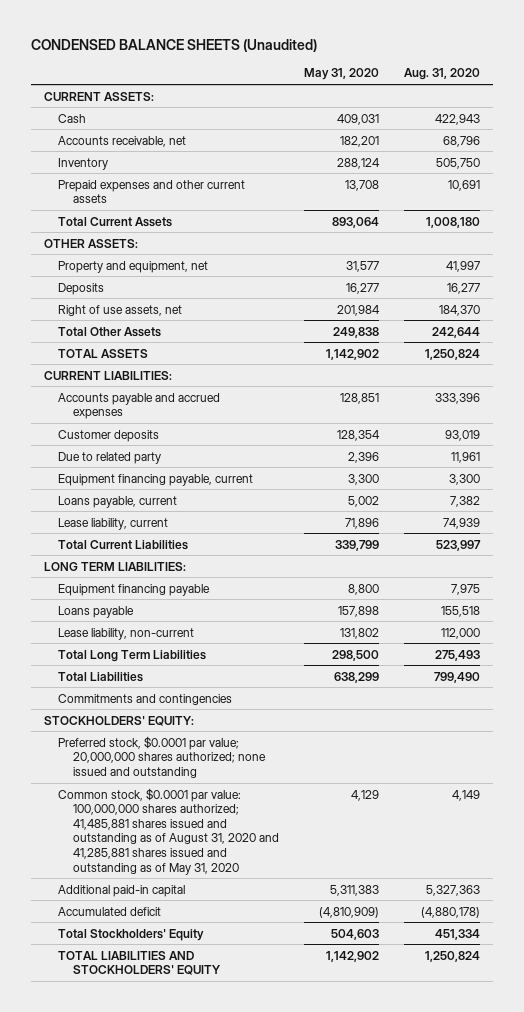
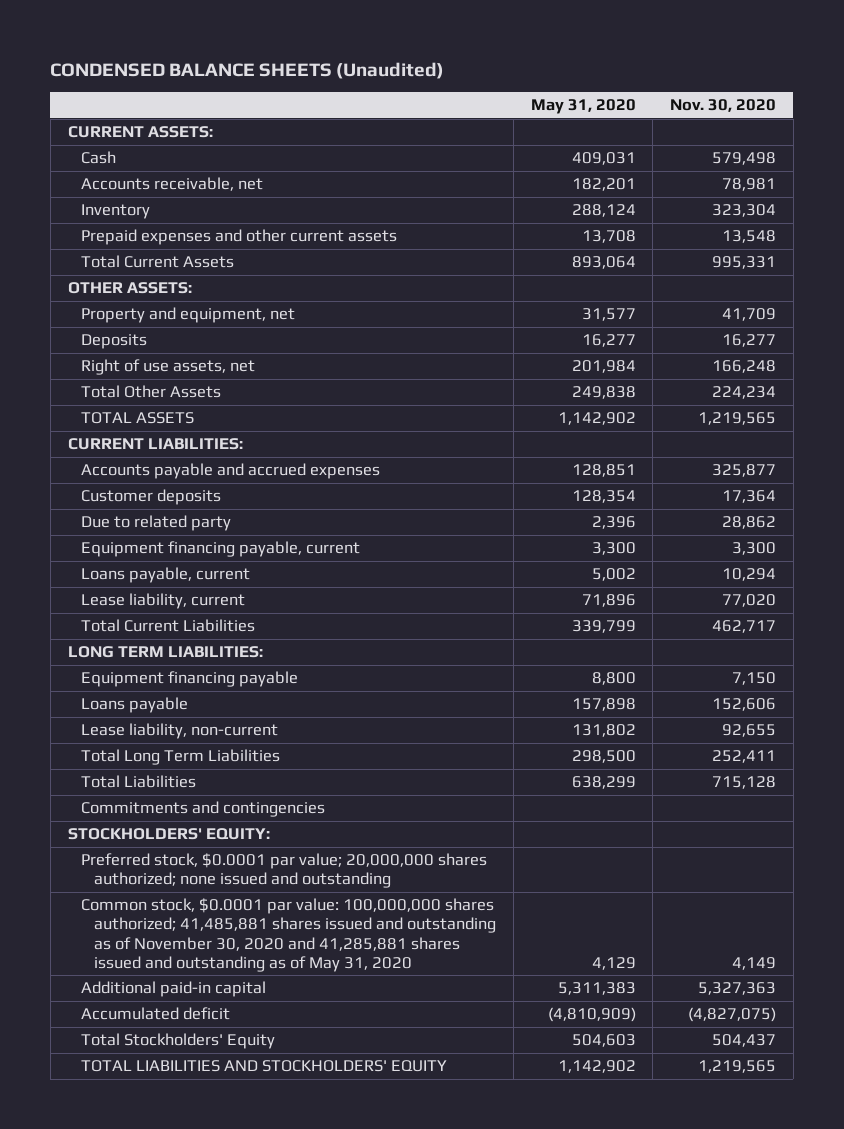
- | May 31, 2020 | Aug. 31, 2020
+ | May 31, 2020 | Nov. 30, 2020
- Common stock, $0.0001 par value: 100,000,000 shares authorized; 41,485,881 shares issued and outstanding as of August 31, 2020 and 41,285,881 shares issued and outstanding as of May 31, 2020 | 4,129 | 4,149
+ Common stock, $0.0001 par value: 100,000,000 shares authorized; 41,485,881 shares issued and outstanding as of November 30, 2020 and 41,285,881 shares issued and outstanding as of May 31, 2020 | 4,129 | 4,149

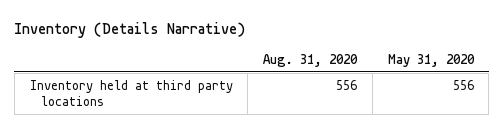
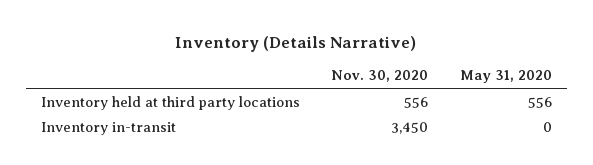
- | Aug. 31, 2020 | May 31, 2020
+ | Nov. 30, 2020 | May 31, 2020
+ Inventory in-transit | 3,450 | 0

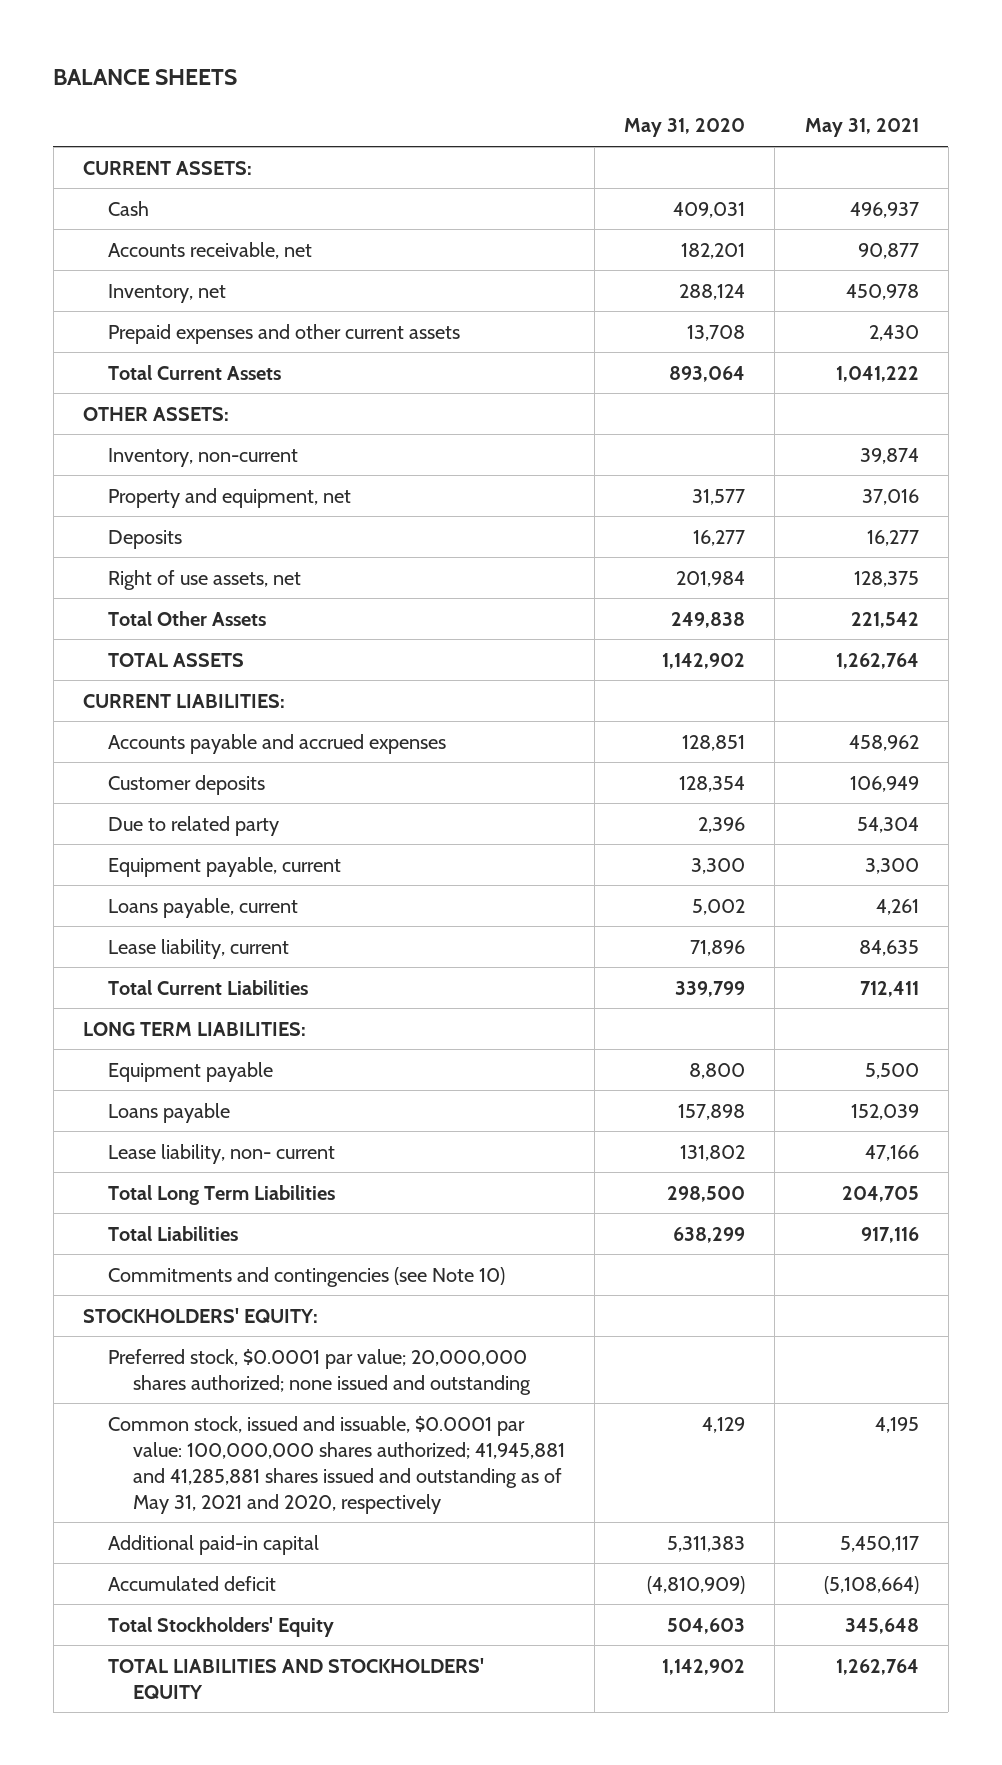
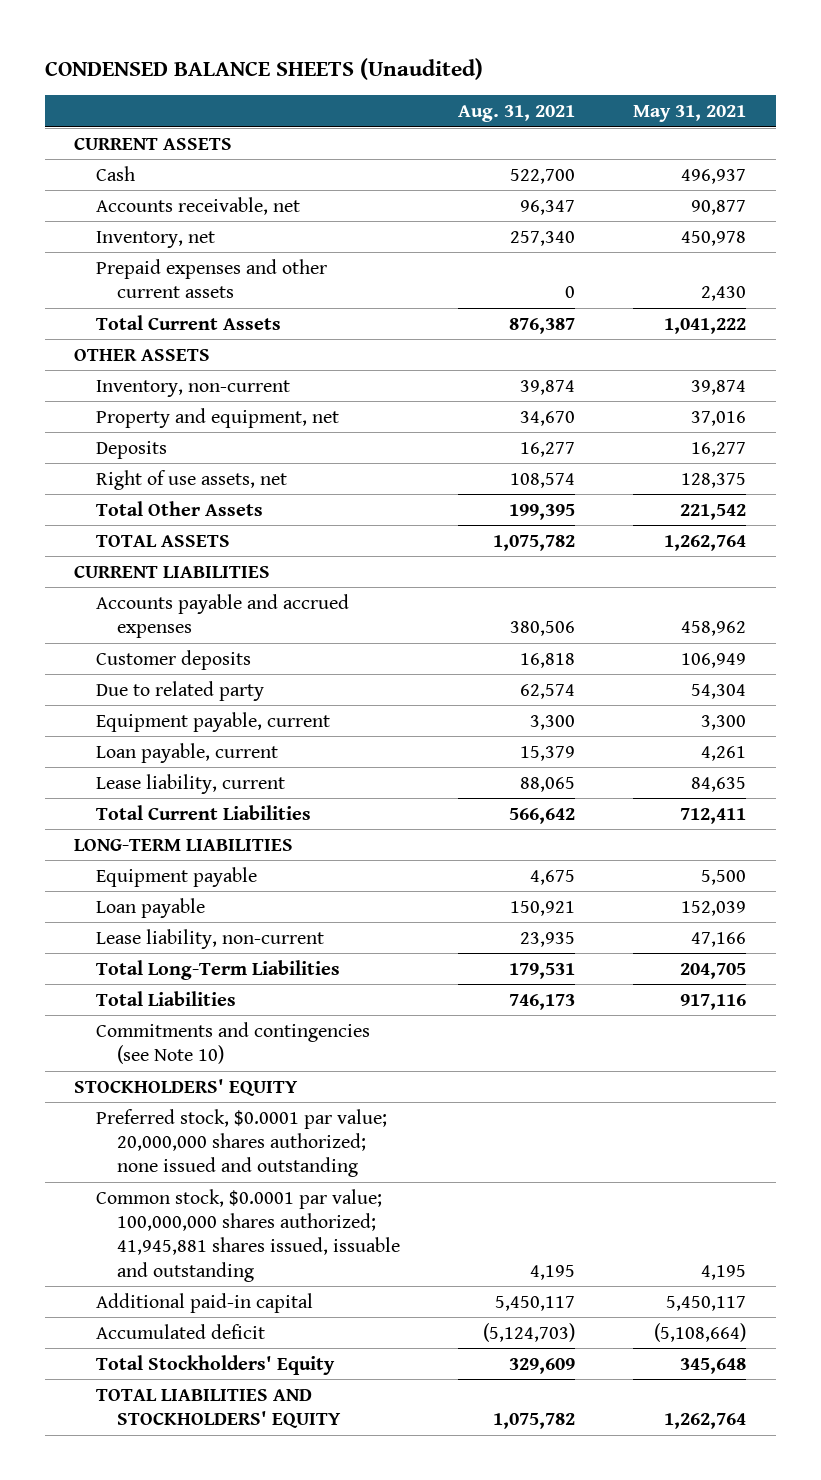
- BALANCE SHEETS
+ CONDENSED BALANCE SHEETS (Unaudited)
- | May 31, 2020 | May 31, 2021
+ | Aug. 31, 2021 | May 31, 2021
- CURRENT ASSETS:
+ CURRENT ASSETS
- OTHER ASSETS:
+ OTHER ASSETS
- CURRENT LIABILITIES:
+ CURRENT LIABILITIES
- Loans payable, current | 5,002 | 4,261
+ Loan payable, current | 15,379 | 4,261
- LONG TERM LIABILITIES:
+ LONG-TERM LIABILITIES
- Loans payable | 157,898 | 152,039
- Lease liability, non- current | 131,802 | 47,166
- Total Long Term Liabilities | 298,500 | 204,705
+ Loan payable | 150,921 | 152,039
+ Lease liability, non-current | 23,935 | 47,166
+ Total Long-Term Liabilities | 179,531 | 204,705
- STOCKHOLDERS' EQUITY:
+ STOCKHOLDERS' EQUITY
- Common stock, issued and issuable, $0.0001 par value: 100,000,000 shares authorized; 41,945,881 and 41,285,881 shares issued and outstanding as of May 31, 2021 and 2020, respectively | 4,129 | 4,195
+ Common stock, $0.0001 par value; 100,000,000 shares authorized; 41,945,881 shares issued, issuable and outstanding | 4,195 | 4,195

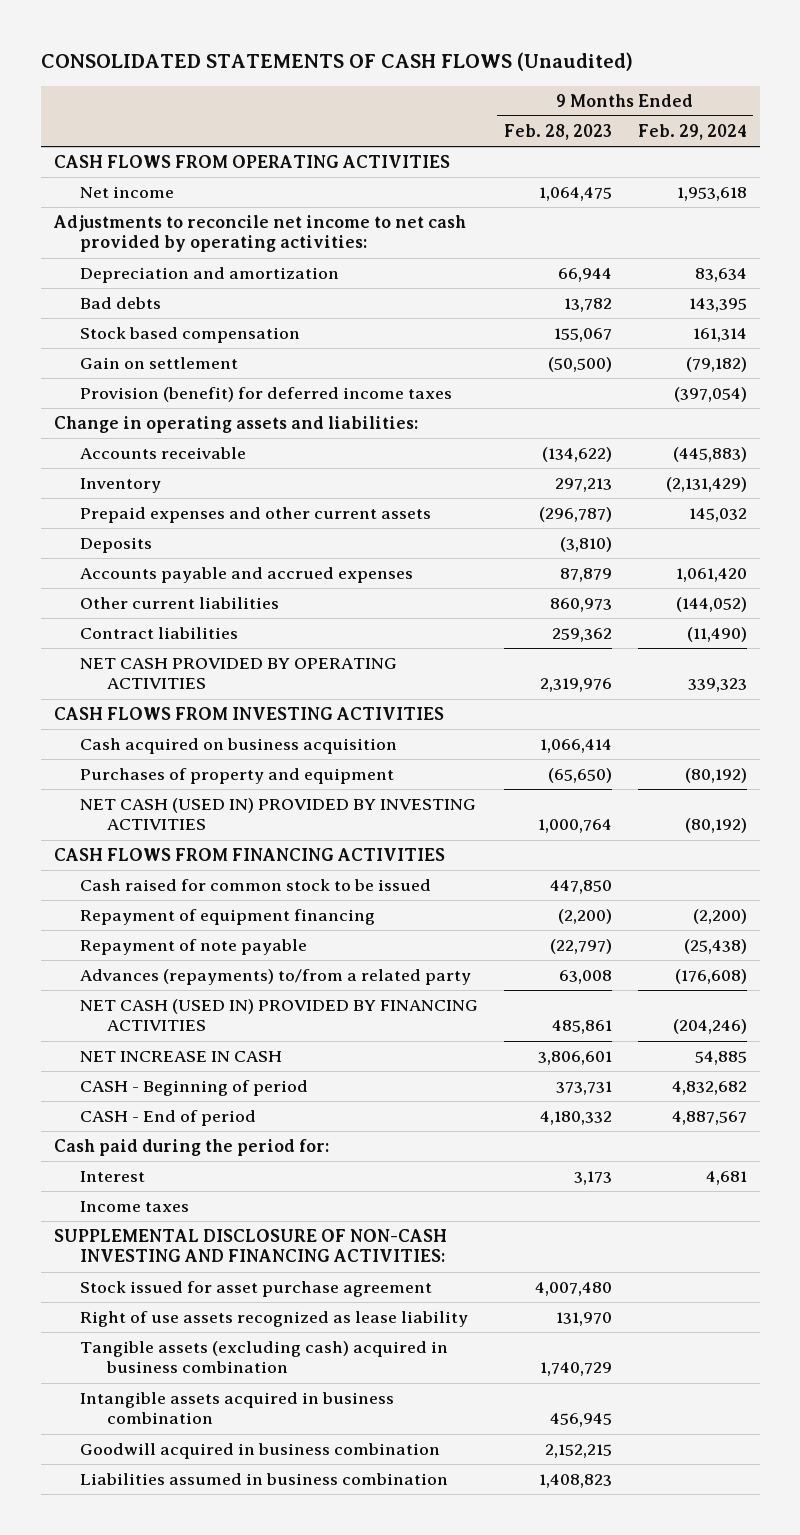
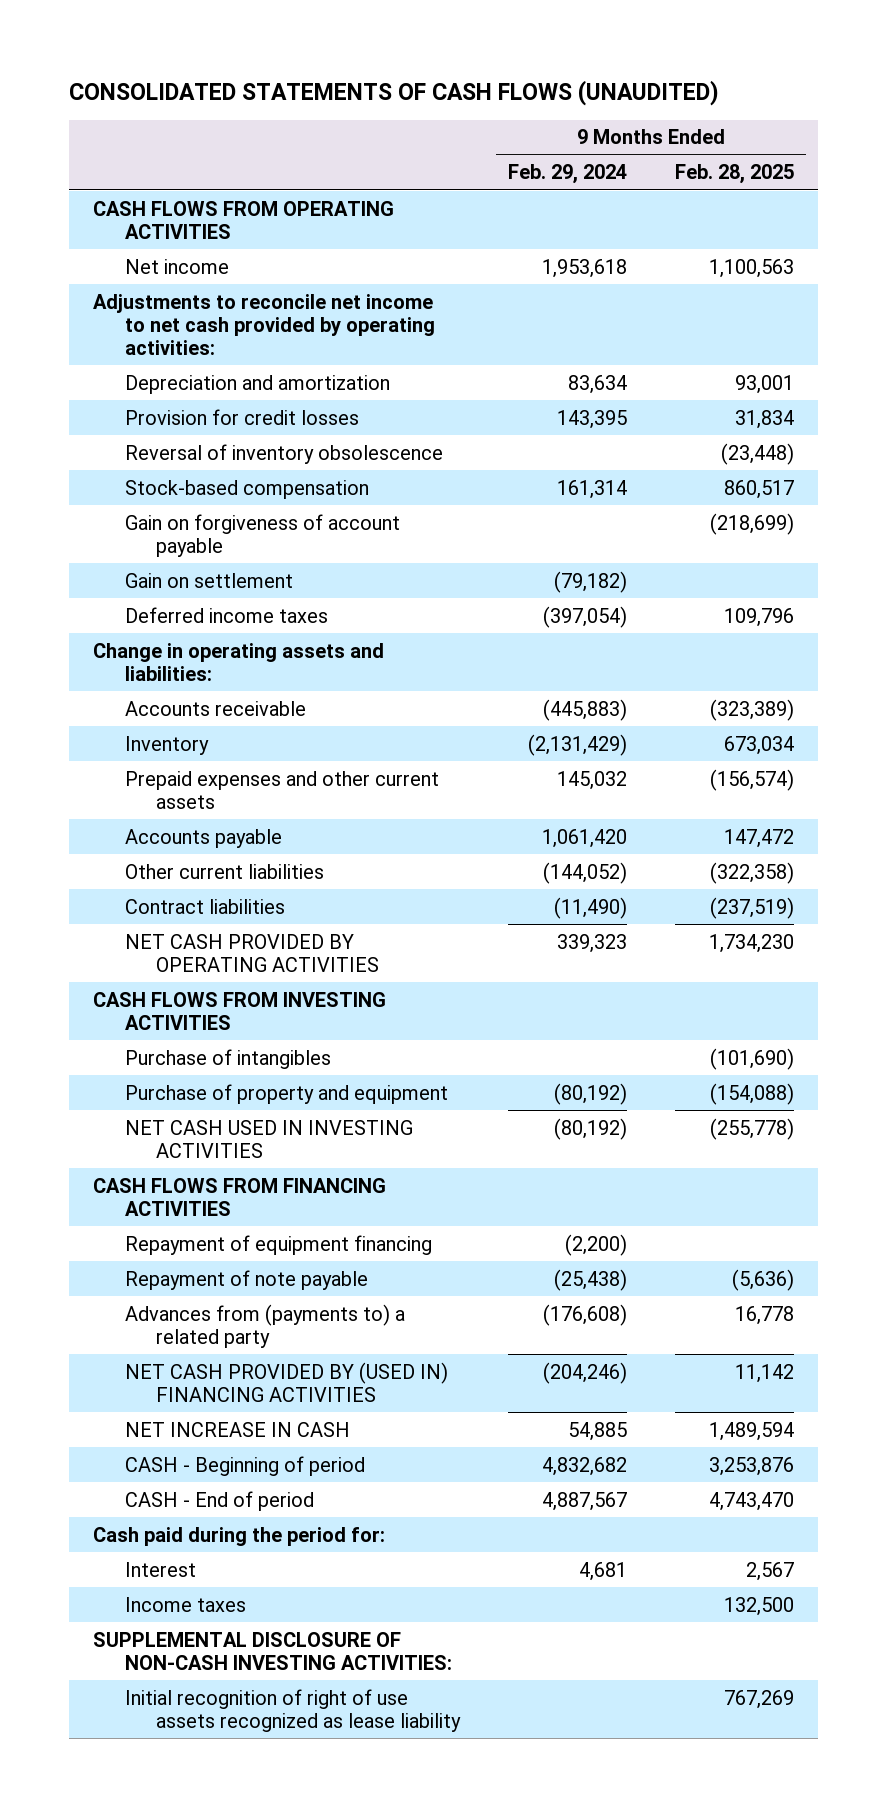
- CONSOLIDATED STATEMENTS OF CASH FLOWS (Unaudited)
+ CONSOLIDATED STATEMENTS OF CASH FLOWS (UNAUDITED)
- | 9 Months Ended Feb. 28, 2023 | 9 Months Ended Feb. 29, 2024
+ | 9 Months Ended Feb. 29, 2024 | 9 Months Ended Feb. 28, 2025
- Bad debts | 13,782 | 143,395
- Stock based compensation | 155,067 | 161,314
+ Provision for credit losses | 143,395 | 31,834
+ Reversal of inventory obsolescence | | (23,448)
+ Stock-based compensation | 161,314 | 860,517
+ Gain on forgiveness of account payable | | (218,699)
- Provision (benefit) for deferred income taxes | | (397,054)
+ Deferred income taxes | (397,054) | 109,796
- Deposits | (3,810) |
- Accounts payable and accrued expenses | 87,879 | 1,061,420
+ Accounts payable | 1,061,420 | 147,472
- Cash acquired on business acquisition | 1,066,414 |
- Purchases of property and equipment | (65,650) | (80,192)
- NET CASH (USED IN) PROVIDED BY INVESTING ACTIVITIES | 1,000,764 | (80,192)
+ Purchase of intangibles | | (101,690)
+ Purchase of property and equipment | (80,192) | (154,088)
+ NET CASH USED IN INVESTING ACTIVITIES | (80,192) | (255,778)
- Cash raised for common stock to be issued | 447,850 |
- Advances (repayments) to/from a related party | 63,008 | (176,608)
- NET CASH (USED IN) PROVIDED BY FINANCING ACTIVITIES | 485,861 | (204,246)
+ Advances from (payments to) a related party | (176,608) | 16,778
+ NET CASH PROVIDED BY (USED IN) FINANCING ACTIVITIES | (204,246) | 11,142
- SUPPLEMENTAL DISCLOSURE OF NON-CASH INVESTING AND FINANCING ACTIVITIES:
- Stock issued for asset purchase agreement | 4,007,480 |
- Right of use assets recognized as lease liability | 131,970 |
- Tangible assets (excluding cash) acquired in business combination | 1,740,729 |
- Intangible assets acquired in business combination | 456,945 |
- Goodwill acquired in business combination | 2,152,215 |
- Liabilities assumed in business combination | 1,408,823 |
+ SUPPLEMENTAL DISCLOSURE OF NON-CASH INVESTING ACTIVITIES:
+ Initial recognition of right of use assets recognized as lease liability | | 767,269

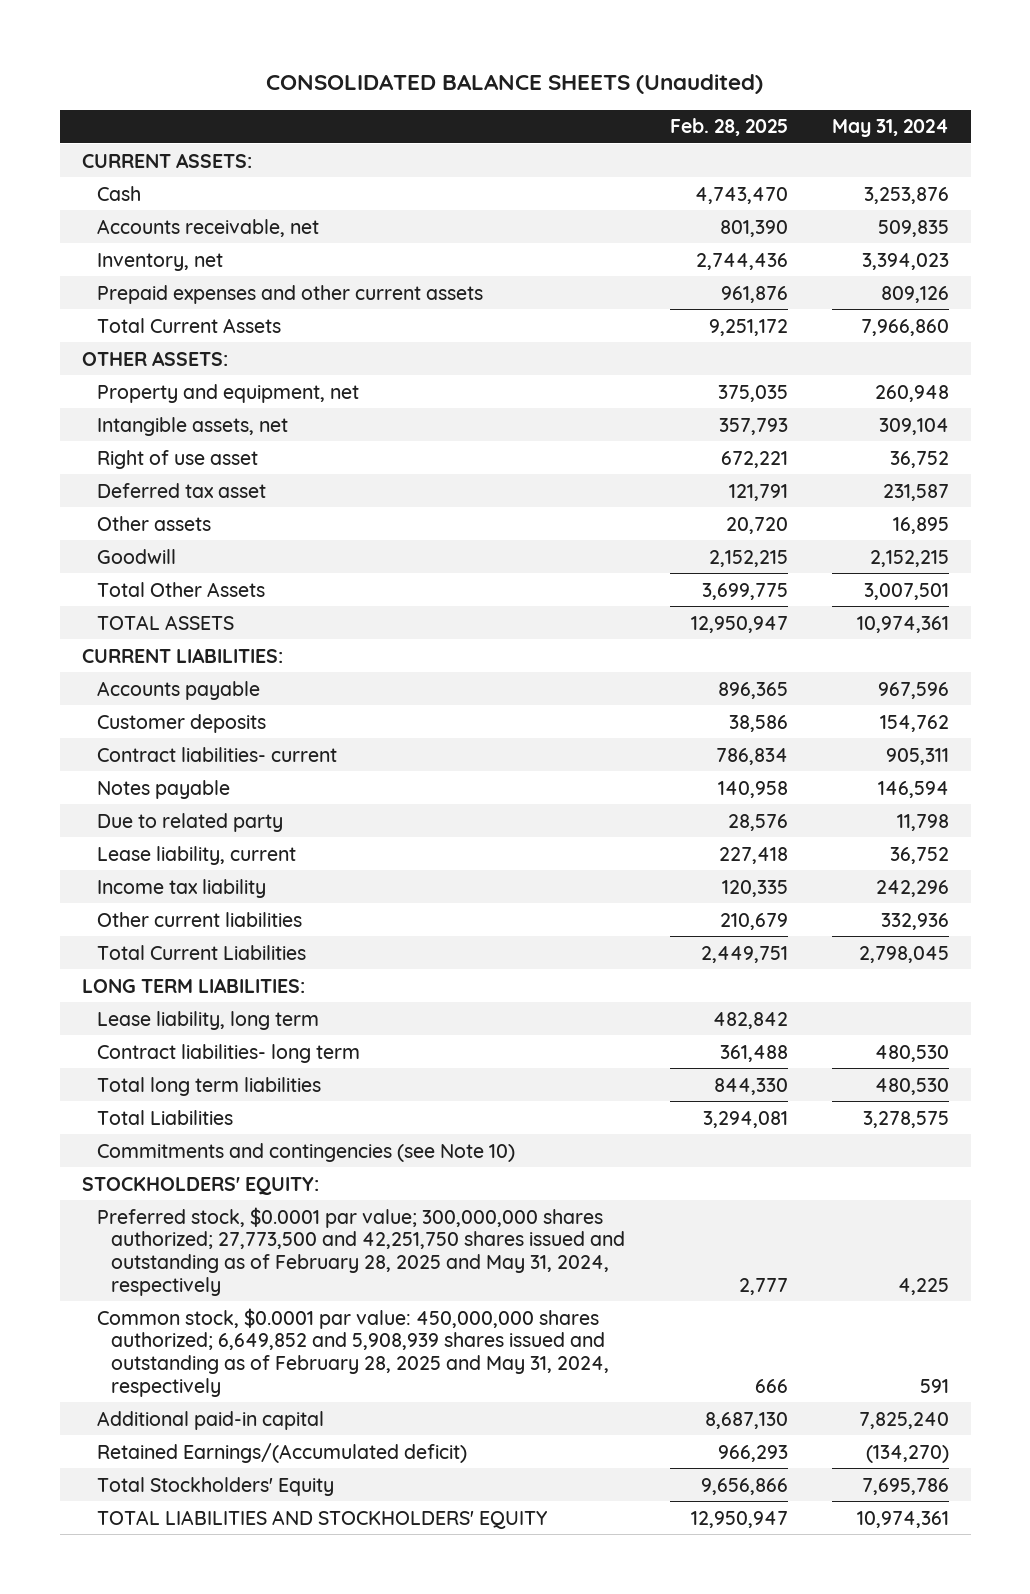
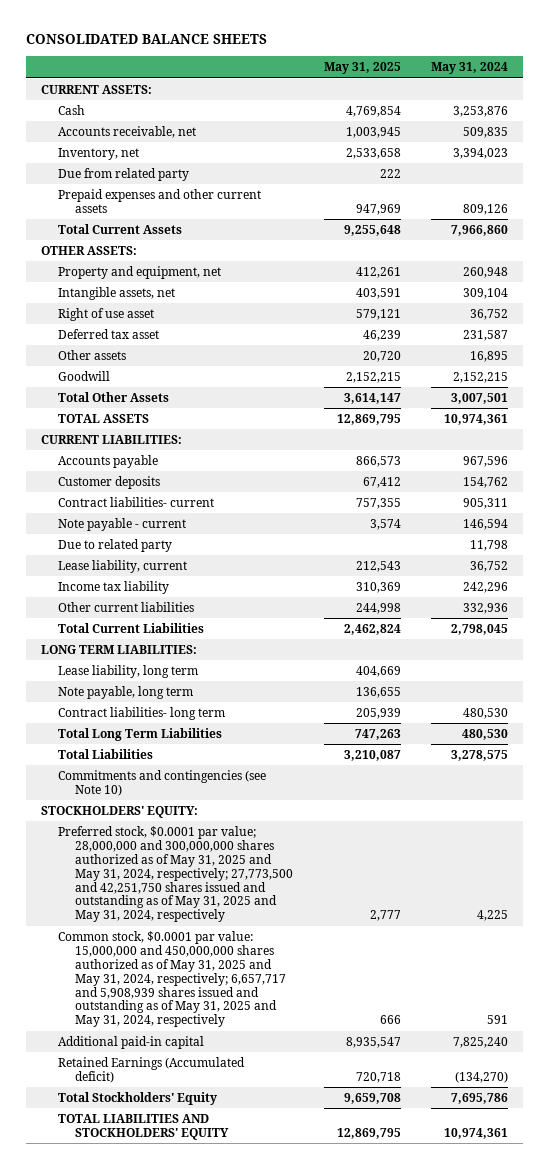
- CONSOLIDATED BALANCE SHEETS (Unaudited)
+ CONSOLIDATED BALANCE SHEETS
- | Feb. 28, 2025 | May 31, 2024
+ | May 31, 2025 | May 31, 2024
+ Due from related party | 222 |
- Notes payable | 140,958 | 146,594
+ Note payable - current | 3,574 | 146,594
+ Note payable, long term | 136,655 |
- Total long term liabilities | 844,330 | 480,530
+ Total Long Term Liabilities | 747,263 | 480,530
- Preferred stock, $0.0001 par value; 300,000,000 shares authorized; 27,773,500 and 42,251,750 shares issued and outstanding as of February 28, 2025 and May 31, 2024, respectively | 2,777 | 4,225
- Common stock, $0.0001 par value: 450,000,000 shares authorized; 6,649,852 and 5,908,939 shares issued and outstanding as of February 28, 2025 and May 31, 2024, respectively | 666 | 591
+ Preferred stock, $0.0001 par value; 28,000,000 and 300,000,000 shares authorized as of May 31, 2025 and May 31, 2024, respectively; 27,773,500 and 42,251,750 shares issued and outstanding as of May 31, 2025 and May 31, 2024, respectively | 2,777 | 4,225
+ Common stock, $0.0001 par value: 15,000,000 and 450,000,000 shares authorized as of May 31, 2025 and May 31, 2024, respectively; 6,657,717 and 5,908,939 shares issued and outstanding as of May 31, 2025 and May 31, 2024, respectively | 666 | 591
- Retained Earnings/(Accumulated deficit) | 966,293 | (134,270)
+ Retained Earnings (Accumulated deficit) | 720,718 | (134,270)

